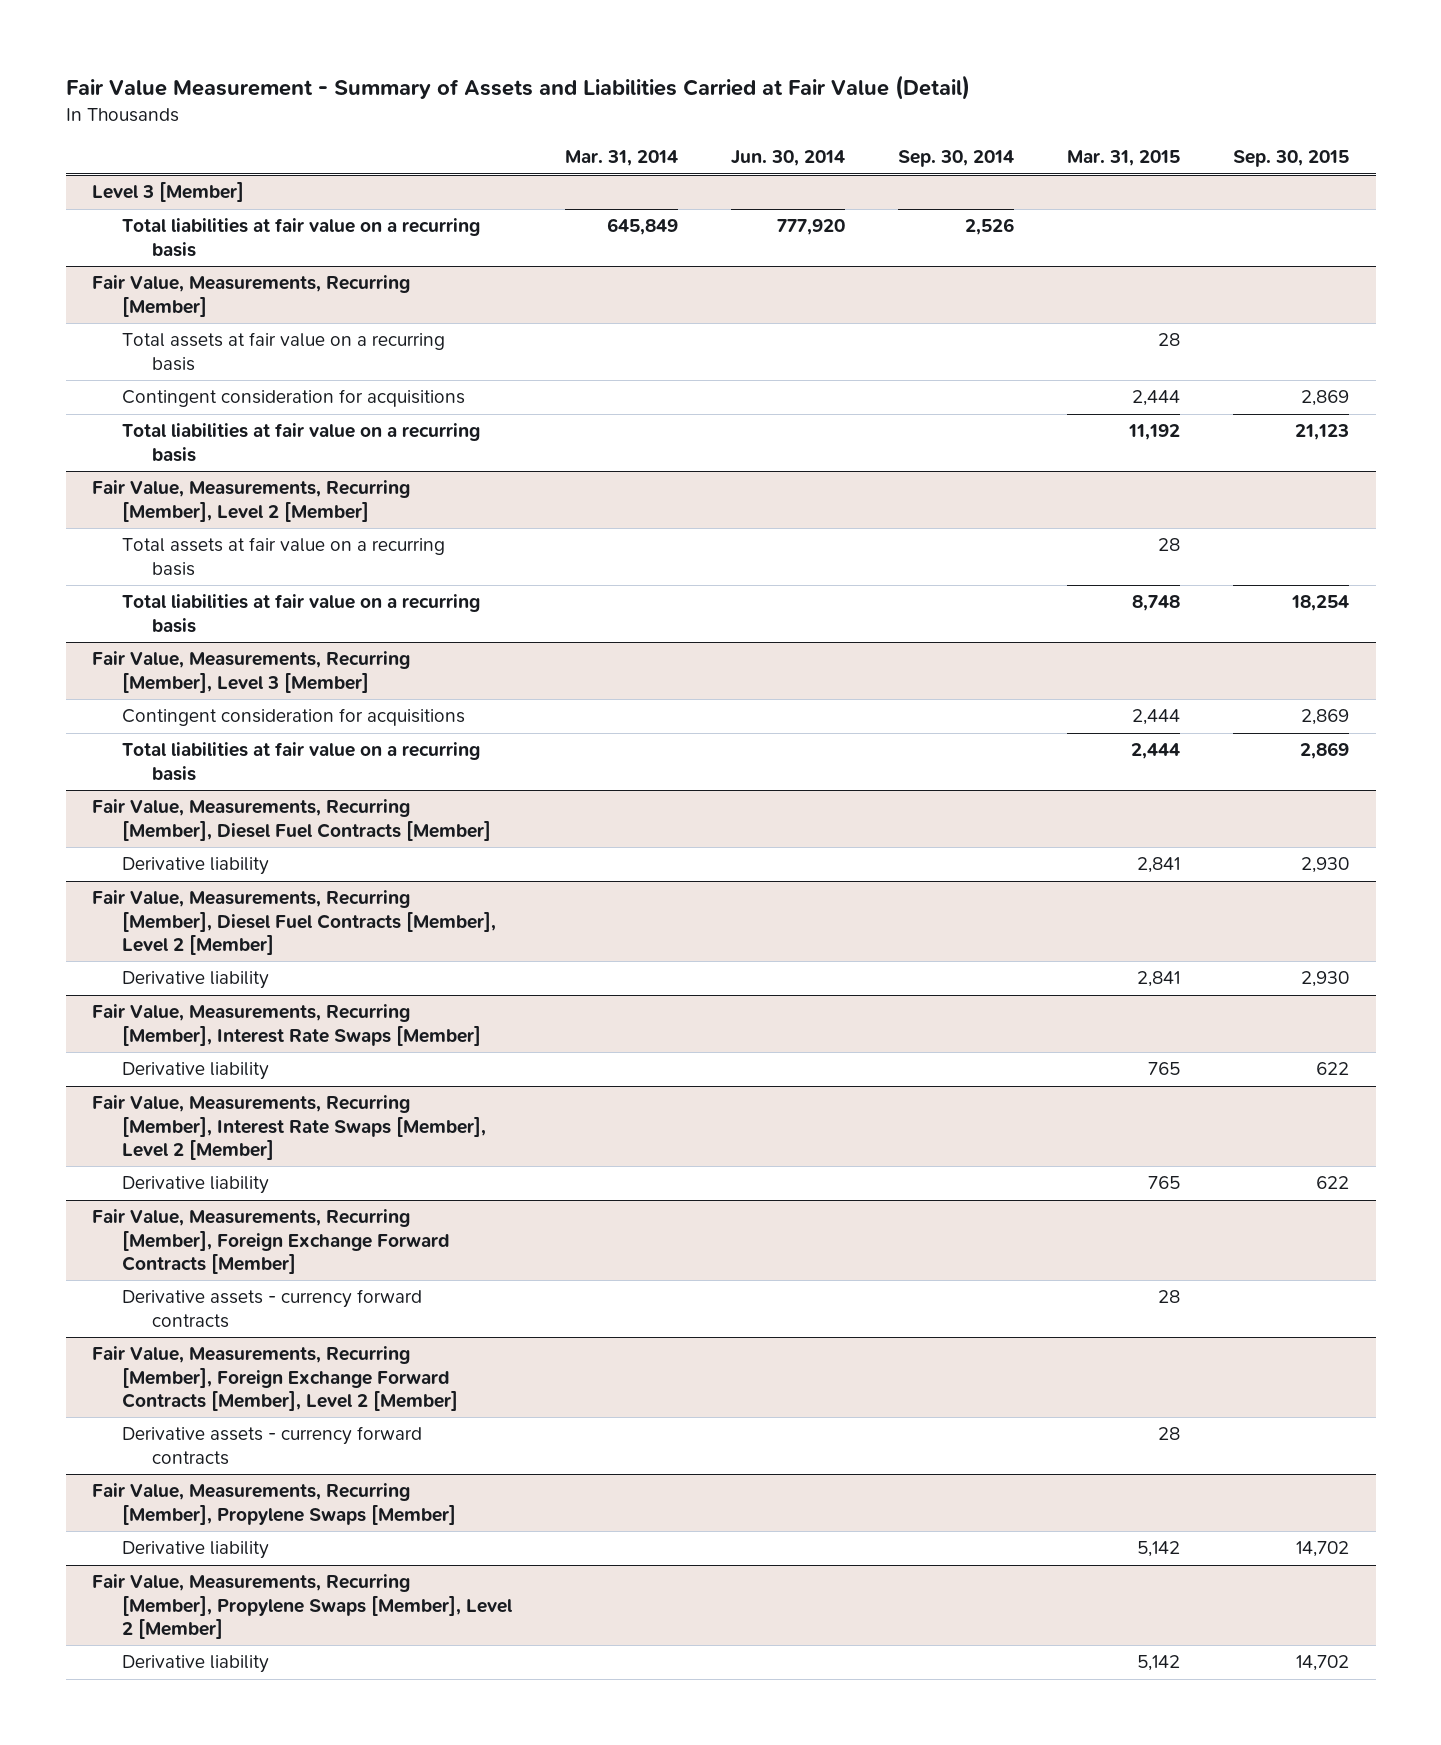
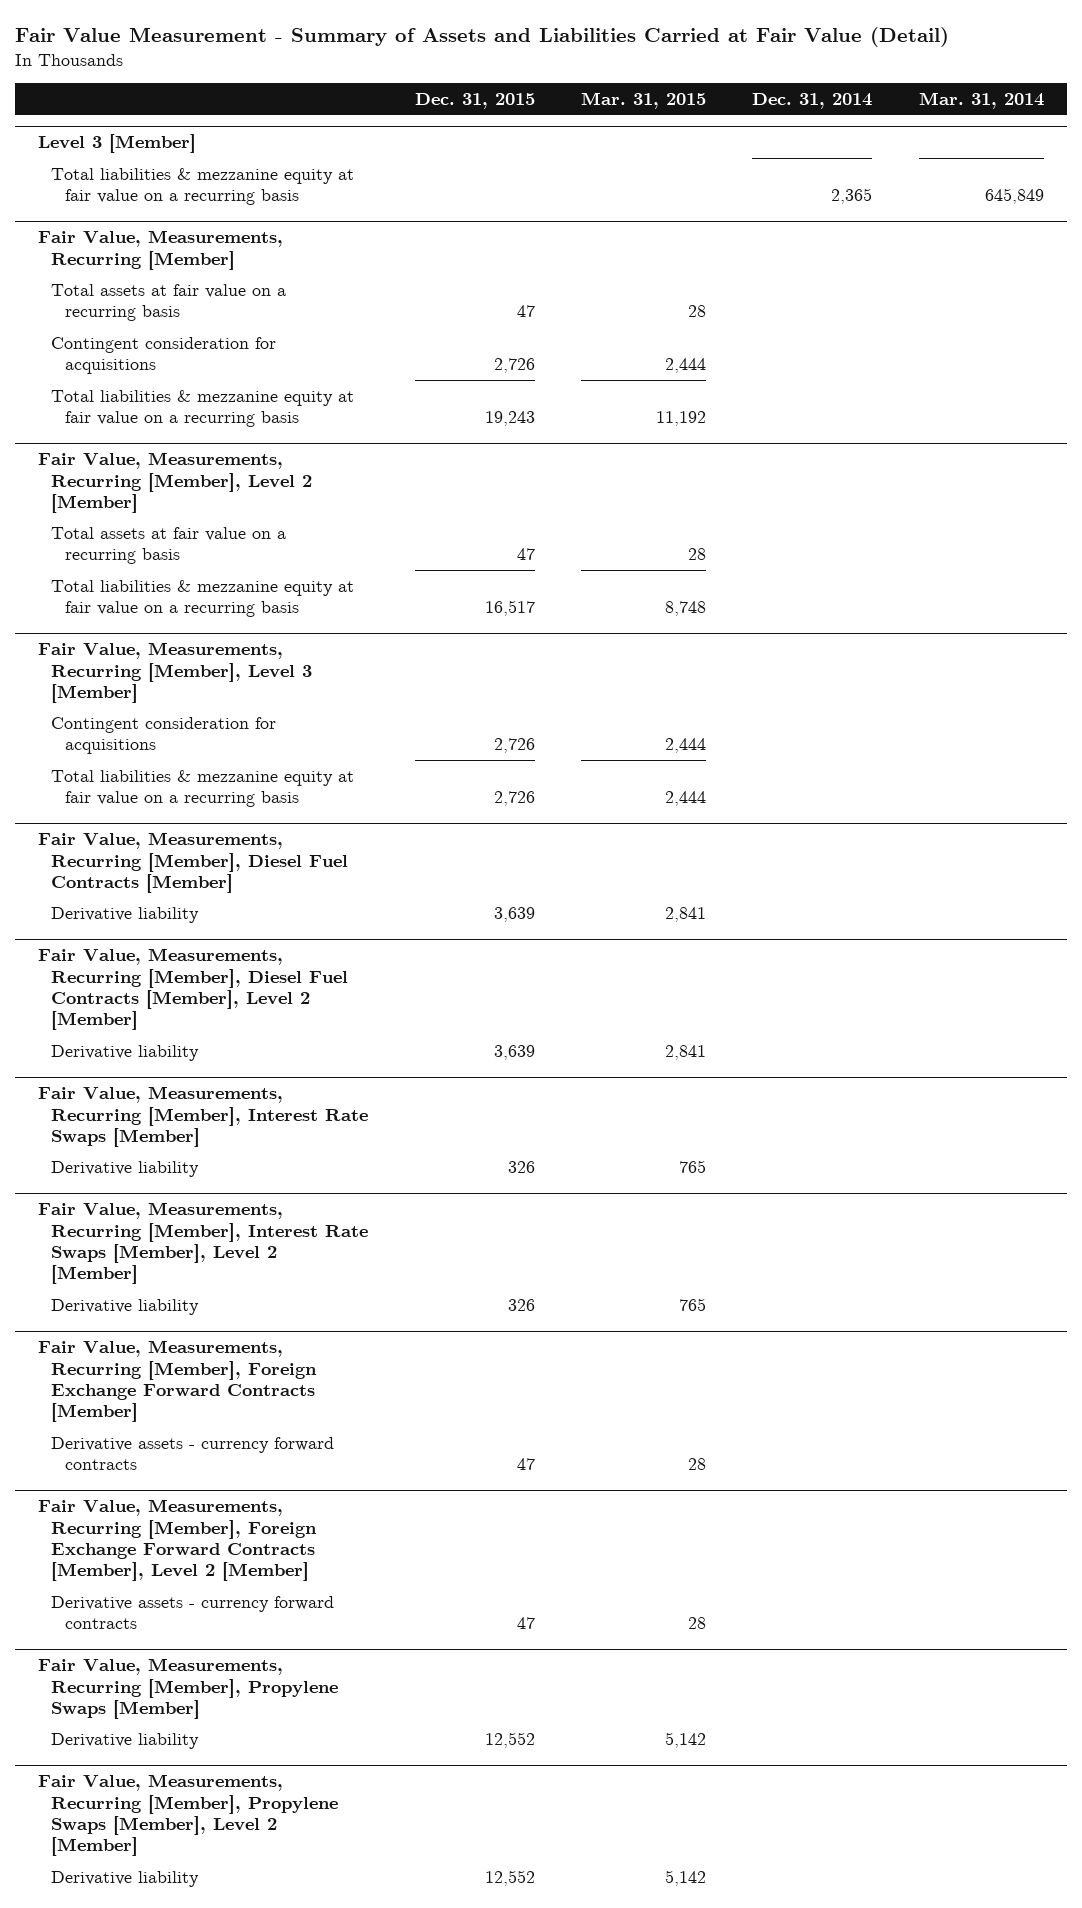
- | Mar. 31, 2014 | Jun. 30, 2014 | Sep. 30, 2014 | Mar. 31, 2015 | Sep. 30, 2015
+ | Dec. 31, 2015 | Mar. 31, 2015 | Dec. 31, 2014 | Mar. 31, 2014
@ Level 3 [Member]
- Total liabilities at fair value on a recurring basis | 645,849 | 777,920 | 2,526 | |
+ Total liabilities & mezzanine equity at fair value on a recurring basis | | | 2,365 | 645,849
@ Fair Value, Measurements, Recurring [Member]
- Total liabilities at fair value on a recurring basis | | | | 11,192 | 21,123
+ Total liabilities & mezzanine equity at fair value on a recurring basis | 19,243 | 11,192 | |
@ Fair Value, Measurements, Recurring [Member], Level 2 [Member]
- Total liabilities at fair value on a recurring basis | | | | 8,748 | 18,254
+ Total liabilities & mezzanine equity at fair value on a recurring basis | 16,517 | 8,748 | |
@ Fair Value, Measurements, Recurring [Member], Level 3 [Member]
- Total liabilities at fair value on a recurring basis | | | | 2,444 | 2,869
+ Total liabilities & mezzanine equity at fair value on a recurring basis | 2,726 | 2,444 | |

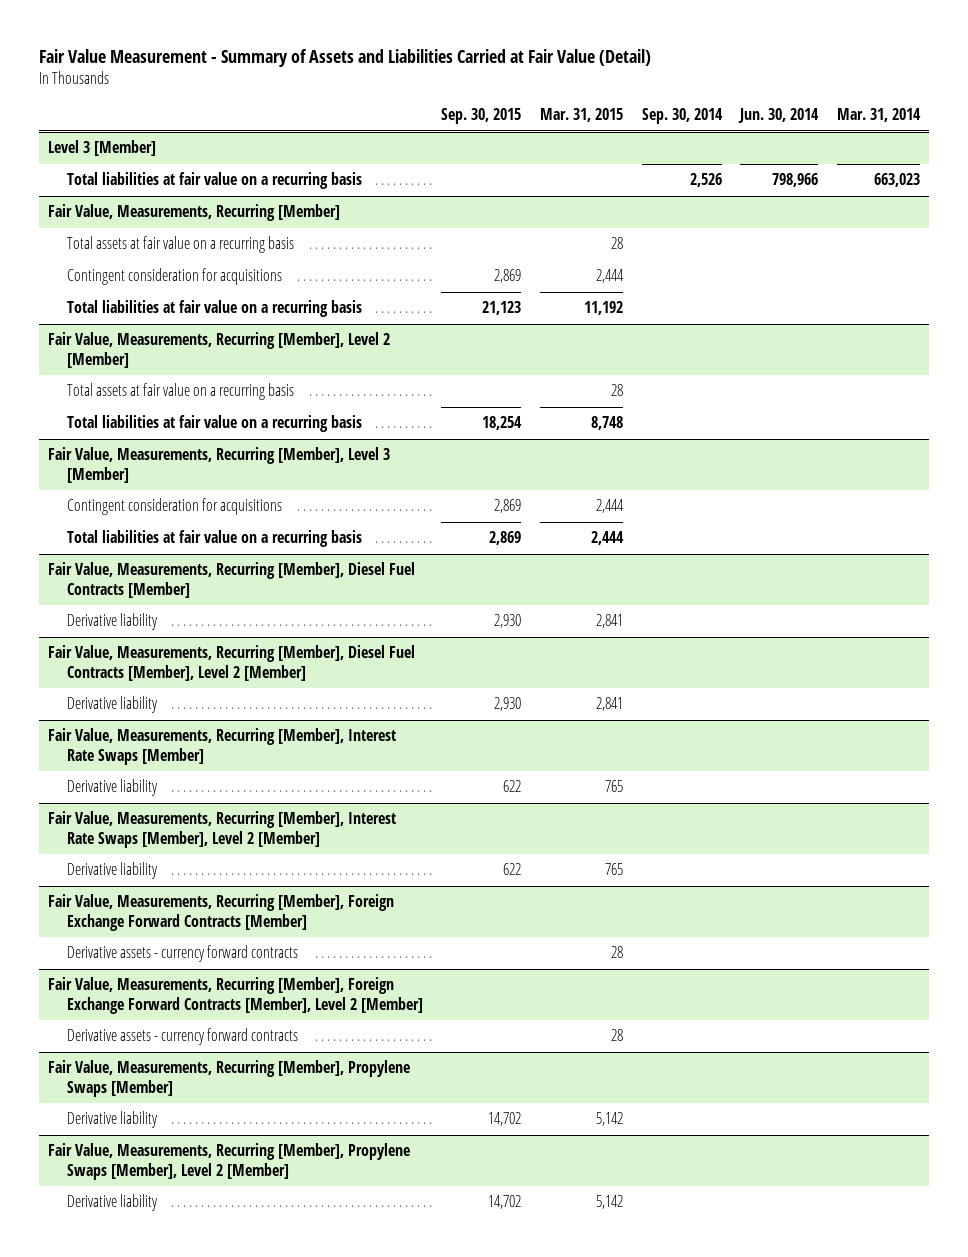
- | Dec. 31, 2015 | Mar. 31, 2015 | Dec. 31, 2014 | Mar. 31, 2014
+ | Sep. 30, 2015 | Mar. 31, 2015 | Sep. 30, 2014 | Jun. 30, 2014 | Mar. 31, 2014
@ Level 3 [Member]
- Total liabilities & mezzanine equity at fair value on a recurring basis | | | 2,365 | 645,849
+ Total liabilities at fair value on a recurring basis | | | 2,526 | 798,966 | 663,023
@ Fair Value, Measurements, Recurring [Member]
- Total liabilities & mezzanine equity at fair value on a recurring basis | 19,243 | 11,192 | |
+ Total liabilities at fair value on a recurring basis | 21,123 | 11,192 | | |
@ Fair Value, Measurements, Recurring [Member], Level 2 [Member]
- Total liabilities & mezzanine equity at fair value on a recurring basis | 16,517 | 8,748 | |
+ Total liabilities at fair value on a recurring basis | 18,254 | 8,748 | | |
@ Fair Value, Measurements, Recurring [Member], Level 3 [Member]
- Total liabilities & mezzanine equity at fair value on a recurring basis | 2,726 | 2,444 | |
+ Total liabilities at fair value on a recurring basis | 2,869 | 2,444 | | |

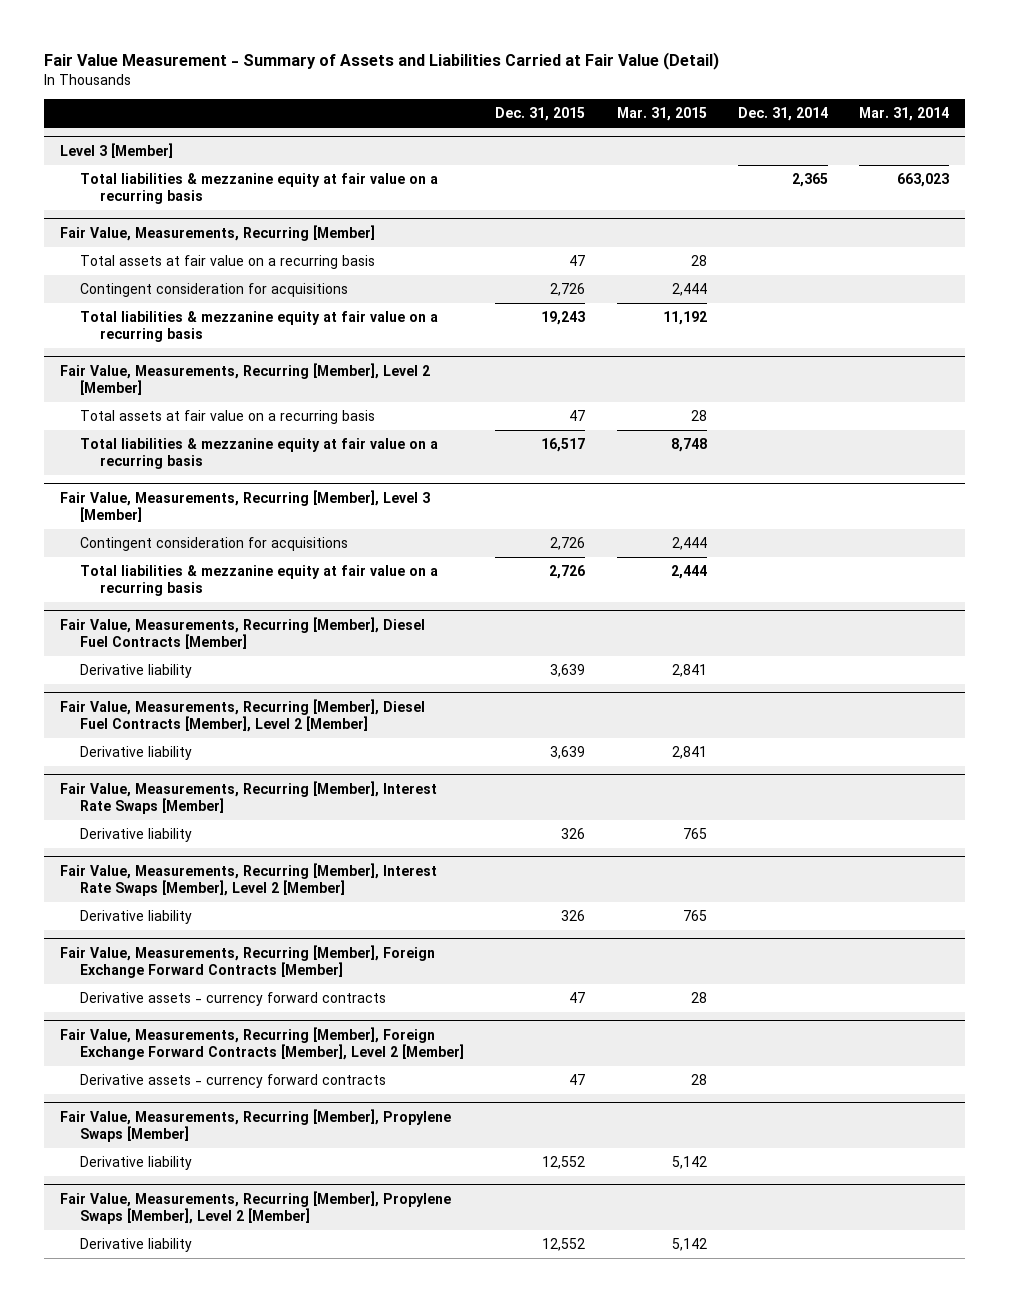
- | Sep. 30, 2015 | Mar. 31, 2015 | Sep. 30, 2014 | Jun. 30, 2014 | Mar. 31, 2014
+ | Dec. 31, 2015 | Mar. 31, 2015 | Dec. 31, 2014 | Mar. 31, 2014
@ Level 3 [Member]
- Total liabilities at fair value on a recurring basis | | | 2,526 | 798,966 | 663,023
+ Total liabilities & mezzanine equity at fair value on a recurring basis | | | 2,365 | 663,023
@ Fair Value, Measurements, Recurring [Member]
- Total liabilities at fair value on a recurring basis | 21,123 | 11,192 | | |
+ Total liabilities & mezzanine equity at fair value on a recurring basis | 19,243 | 11,192 | |
@ Fair Value, Measurements, Recurring [Member], Level 2 [Member]
- Total liabilities at fair value on a recurring basis | 18,254 | 8,748 | | |
+ Total liabilities & mezzanine equity at fair value on a recurring basis | 16,517 | 8,748 | |
@ Fair Value, Measurements, Recurring [Member], Level 3 [Member]
- Total liabilities at fair value on a recurring basis | 2,869 | 2,444 | | |
+ Total liabilities & mezzanine equity at fair value on a recurring basis | 2,726 | 2,444 | |

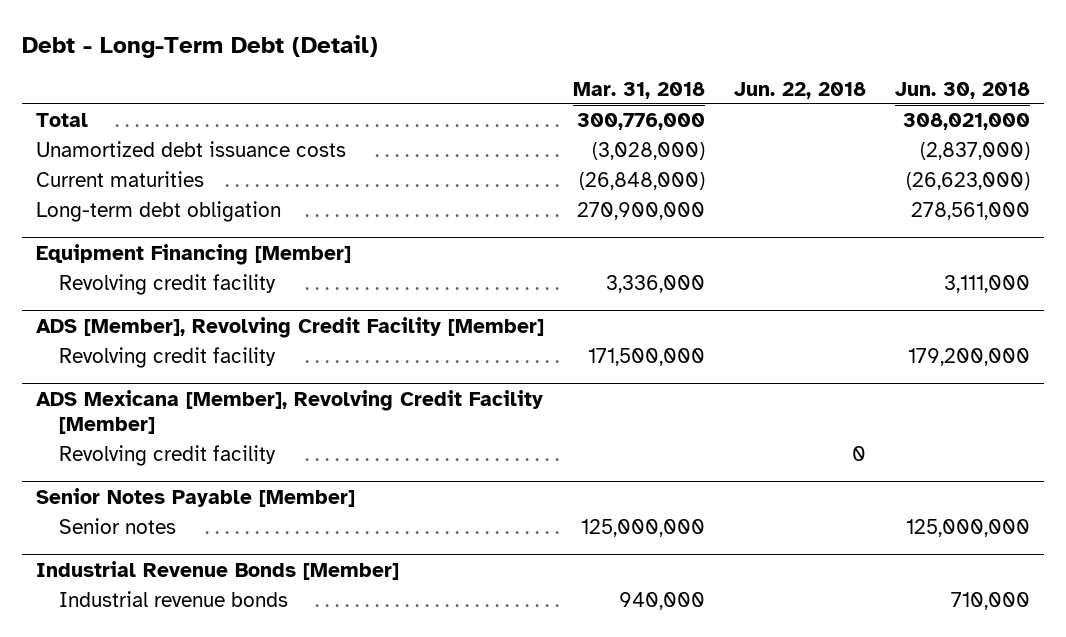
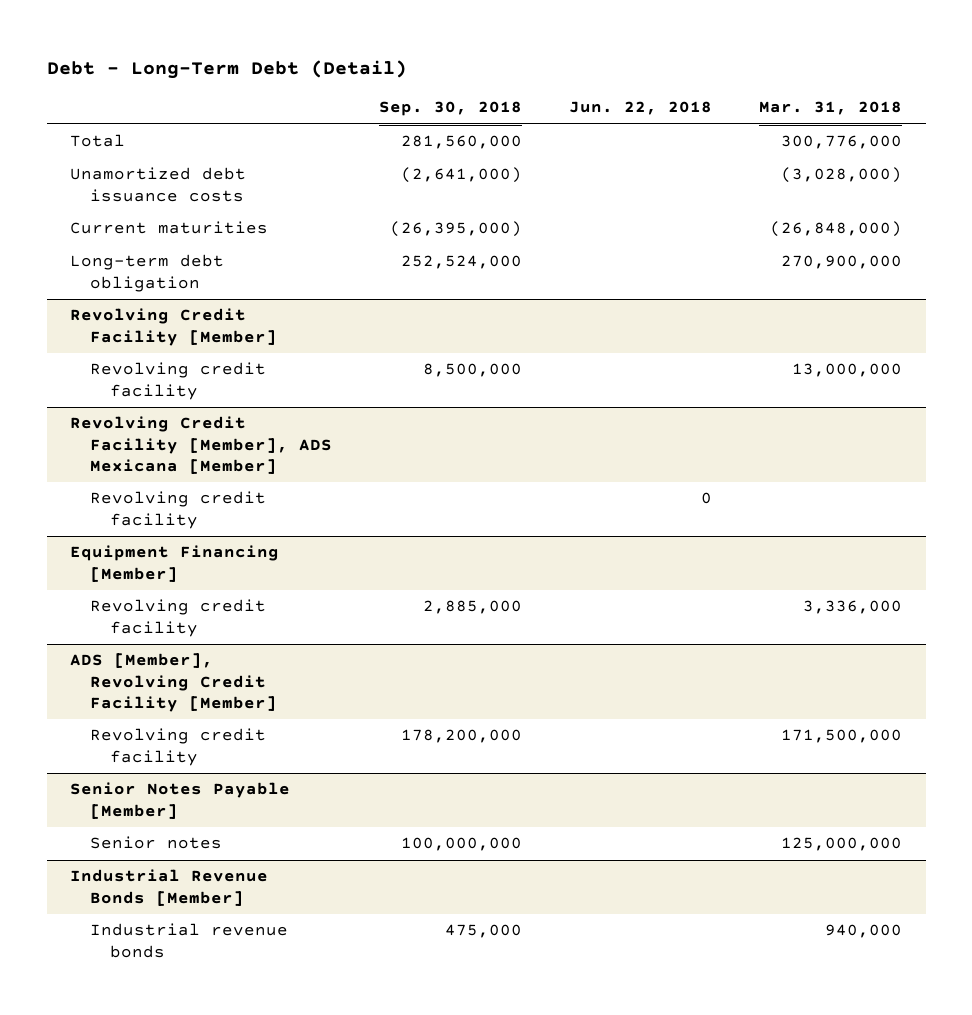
- | Mar. 31, 2018 | Jun. 22, 2018 | Jun. 30, 2018
+ | Sep. 30, 2018 | Jun. 22, 2018 | Mar. 31, 2018
+ Revolving Credit Facility [Member]
+ Revolving credit facility | 8,500,000 | | 13,000,000
+ Revolving Credit Facility [Member], ADS Mexicana [Member]
+ Revolving credit facility | | 0 |
- ADS Mexicana [Member], Revolving Credit Facility [Member]
- Revolving credit facility | | 0 |

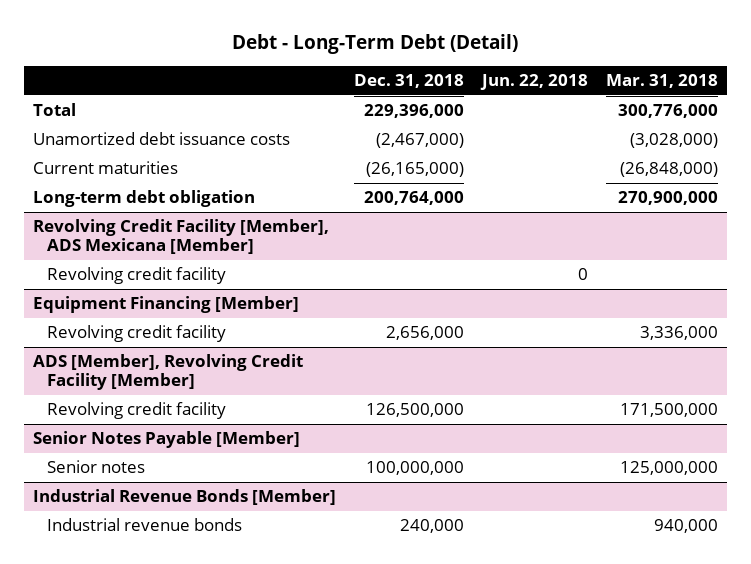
- | Sep. 30, 2018 | Jun. 22, 2018 | Mar. 31, 2018
+ | Dec. 31, 2018 | Jun. 22, 2018 | Mar. 31, 2018
- Revolving Credit Facility [Member]
- Revolving credit facility | 8,500,000 | | 13,000,000

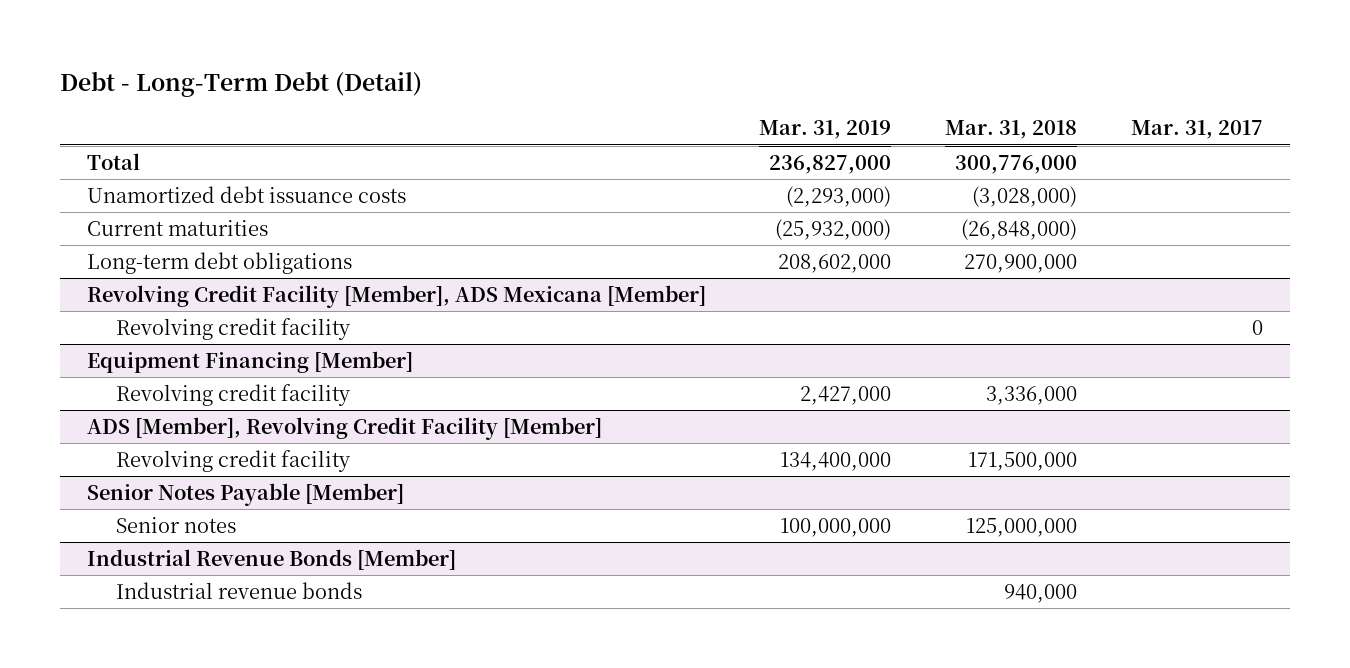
- | Dec. 31, 2018 | Jun. 22, 2018 | Mar. 31, 2018
+ | Mar. 31, 2019 | Mar. 31, 2018 | Mar. 31, 2017
- Long-term debt obligation | 200,764,000 | | 270,900,000
+ Long-term debt obligations | 208,602,000 | 270,900,000 |

